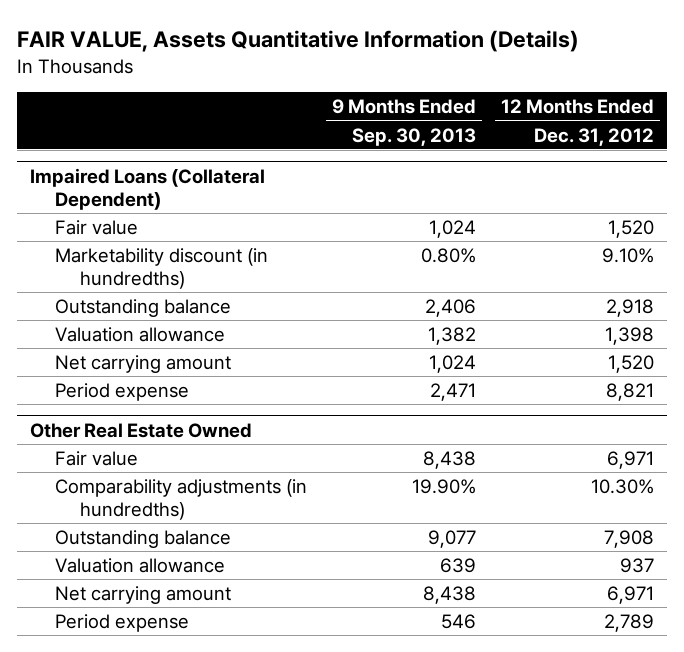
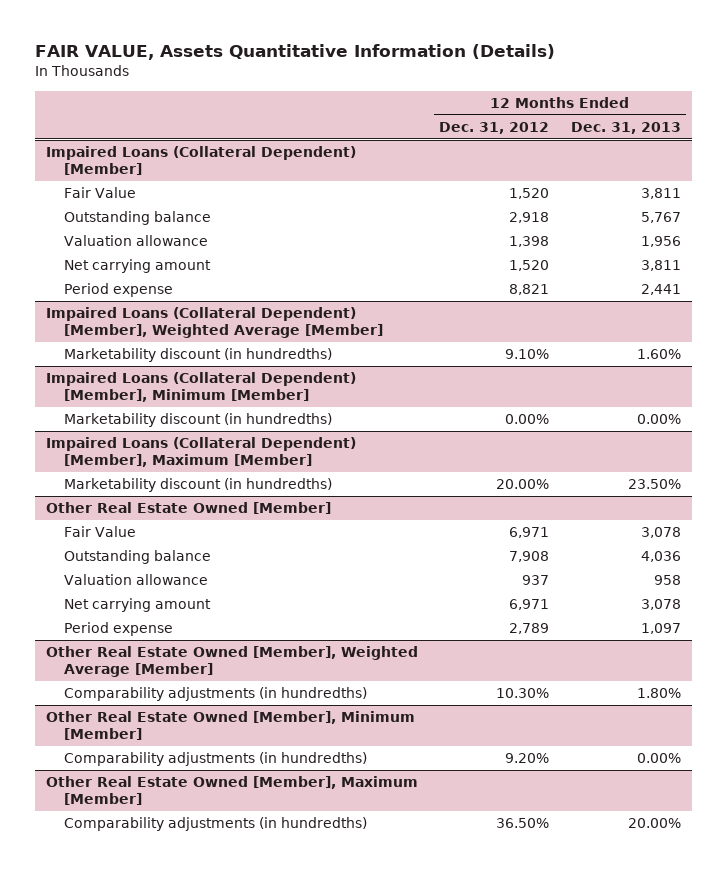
- | 9 Months Ended Sep. 30, 2013 | 12 Months Ended Dec. 31, 2012
+ | 12 Months Ended Dec. 31, 2012 | 12 Months Ended Dec. 31, 2013
- Impaired Loans (Collateral Dependent)
- Fair value | 1,024 | 1,520
- Marketability discount (in hundredths) | 0.80% | 9.10%
+ Impaired Loans (Collateral Dependent) [Member]
+ Fair Value | 1,520 | 3,811
- Other Real Estate Owned
- Fair value | 8,438 | 6,971
- Comparability adjustments (in hundredths) | 19.90% | 10.30%
+ Impaired Loans (Collateral Dependent) [Member], Weighted Average [Member]
+ Marketability discount (in hundredths) | 9.10% | 1.60%
+ Impaired Loans (Collateral Dependent) [Member], Minimum [Member]
+ Marketability discount (in hundredths) | 0.00% | 0.00%
+ Impaired Loans (Collateral Dependent) [Member], Maximum [Member]
+ Marketability discount (in hundredths) | 20.00% | 23.50%
+ Other Real Estate Owned [Member]
+ Fair Value | 6,971 | 3,078
+ Other Real Estate Owned [Member], Weighted Average [Member]
+ Comparability adjustments (in hundredths) | 10.30% | 1.80%
+ Other Real Estate Owned [Member], Minimum [Member]
+ Comparability adjustments (in hundredths) | 9.20% | 0.00%
+ Other Real Estate Owned [Member], Maximum [Member]
+ Comparability adjustments (in hundredths) | 36.50% | 20.00%

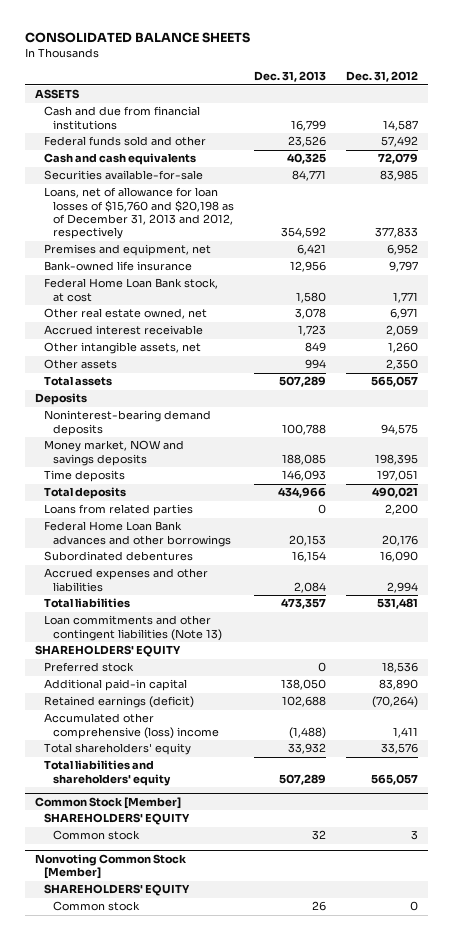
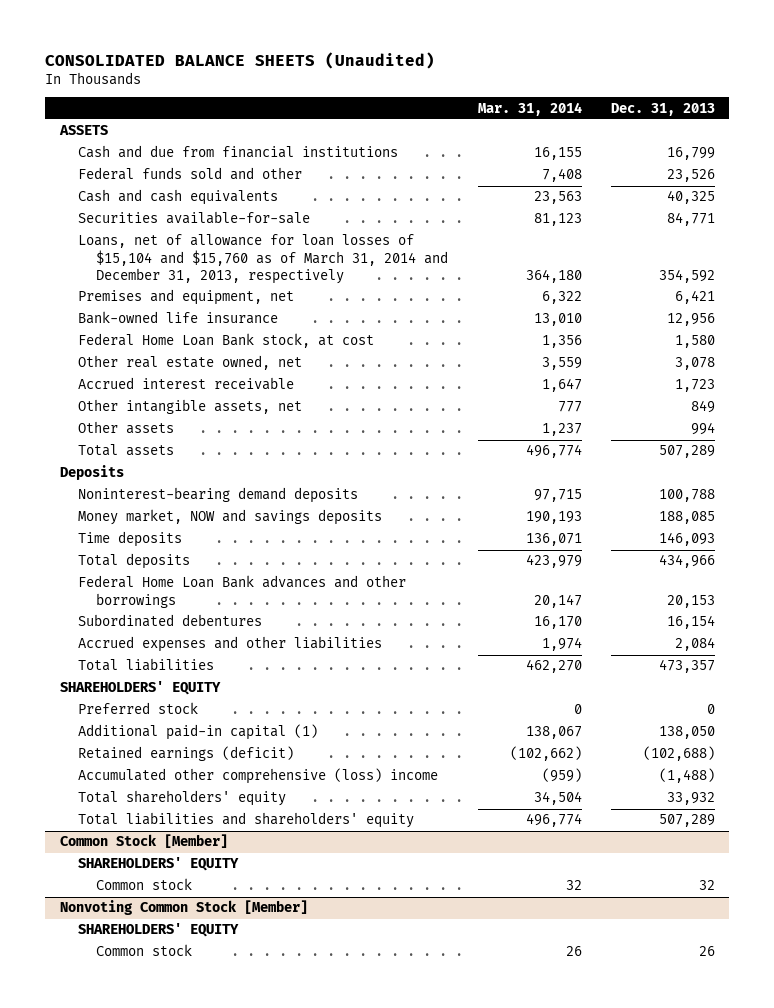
- CONSOLIDATED BALANCE SHEETS
+ CONSOLIDATED BALANCE SHEETS (Unaudited)
- | Dec. 31, 2013 | Dec. 31, 2012
+ | Mar. 31, 2014 | Dec. 31, 2013
- Loans, net of allowance for loan losses of $15,760 and $20,198 as of December 31, 2013 and 2012, respectively | 354,592 | 377,833
+ Loans, net of allowance for loan losses of $15,104 and $15,760 as of March 31, 2014 and December 31, 2013, respectively | 364,180 | 354,592
- Loans from related parties | 0 | 2,200
- Loan commitments and other contingent liabilities (Note 13)
- Additional paid-in capital | 138,050 | 83,890
- Retained earnings (deficit) | 102,688 | (70,264)
+ Additional paid-in capital (1) | 138,067 | 138,050
+ Retained earnings (deficit) | (102,662) | (102,688)

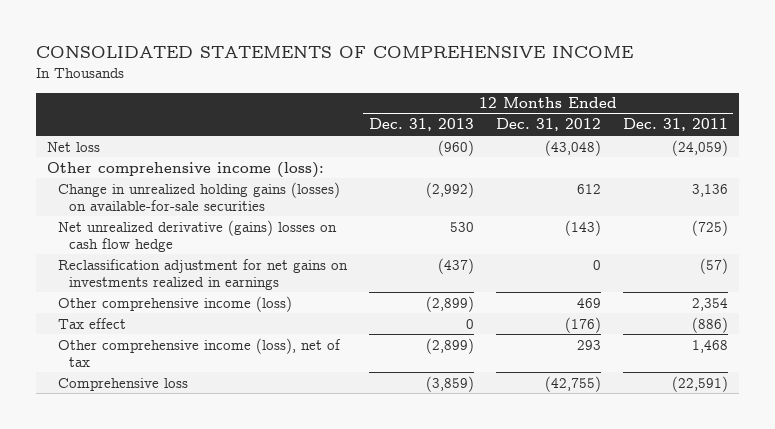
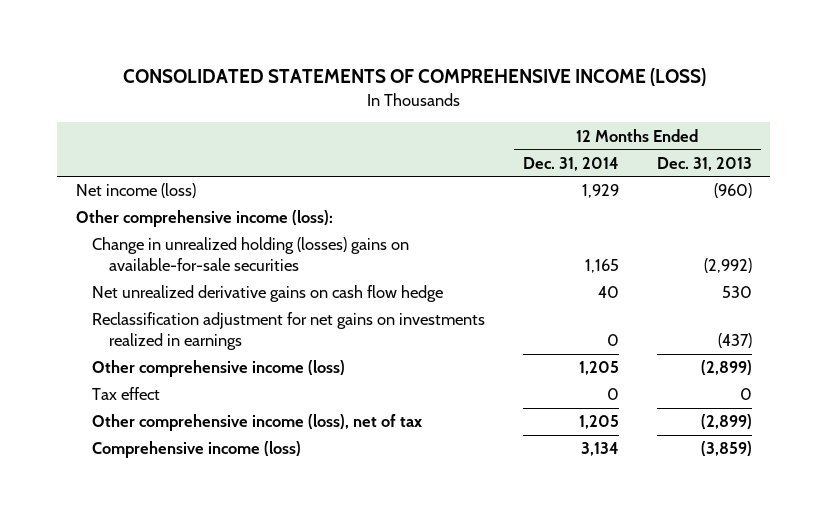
- CONSOLIDATED STATEMENTS OF COMPREHENSIVE INCOME
+ CONSOLIDATED STATEMENTS OF COMPREHENSIVE INCOME (LOSS)
- | 12 Months Ended Dec. 31, 2013 | 12 Months Ended Dec. 31, 2012 | 12 Months Ended Dec. 31, 2011
+ | 12 Months Ended Dec. 31, 2014 | 12 Months Ended Dec. 31, 2013
- Net loss | (960) | (43,048) | (24,059)
+ Net income (loss) | 1,929 | (960)
- Change in unrealized holding gains (losses) on available-for-sale securities | (2,992) | 612 | 3,136
- Net unrealized derivative (gains) losses on cash flow hedge | 530 | (143) | (725)
+ Change in unrealized holding (losses) gains on available-for-sale securities | 1,165 | (2,992)
+ Net unrealized derivative gains on cash flow hedge | 40 | 530
- Comprehensive loss | (3,859) | (42,755) | (22,591)
+ Comprehensive income (loss) | 3,134 | (3,859)

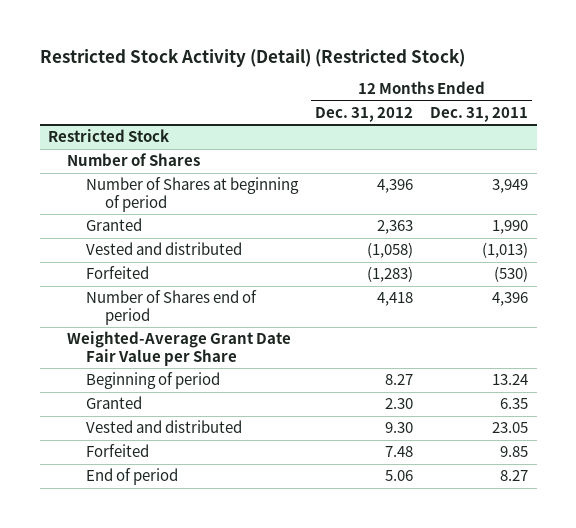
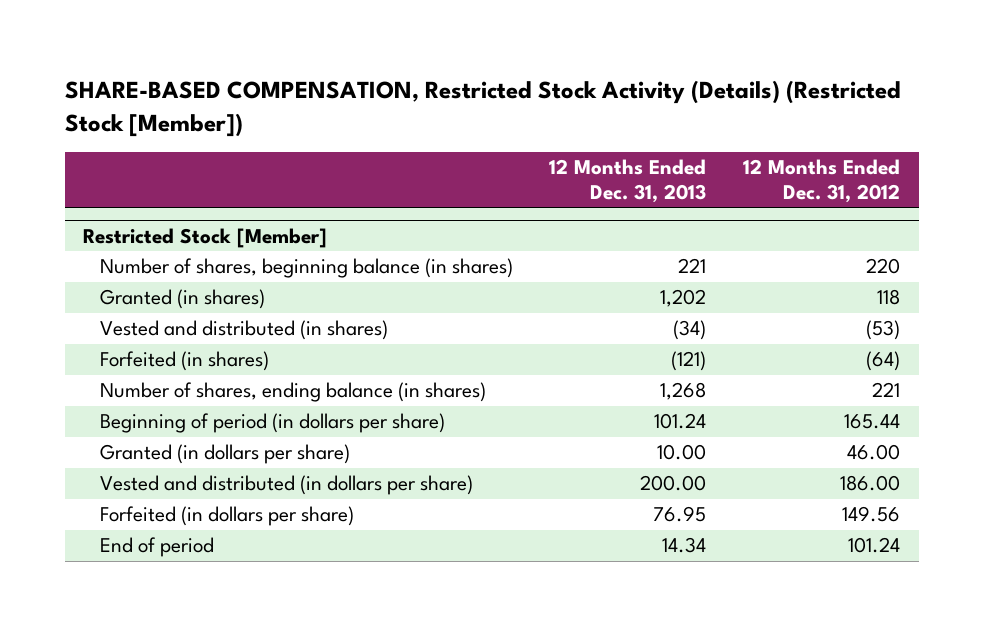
- Restricted Stock Activity (Detail) (Restricted Stock)
+ SHARE-BASED COMPENSATION, Restricted Stock Activity (Details) (Restricted Stock [Member])
- | 12 Months Ended Dec. 31, 2012 | 12 Months Ended Dec. 31, 2011
+ | 12 Months Ended Dec. 31, 2013 | 12 Months Ended Dec. 31, 2012
- Restricted Stock
- Number of Shares
- Number of Shares at beginning of period | 4,396 | 3,949
- Granted | 2,363 | 1,990
- Vested and distributed | (1,058) | (1,013)
- Forfeited | (1,283) | (530)
- Number of Shares end of period | 4,418 | 4,396
- Weighted-Average Grant Date Fair Value per Share
- Beginning of period | 8.27 | 13.24
- Granted | 2.30 | 6.35
- Vested and distributed | 9.30 | 23.05
- Forfeited | 7.48 | 9.85
- End of period | 5.06 | 8.27
+ Restricted Stock [Member]
+ Number of shares, beginning balance (in shares) | 221 | 220
+ Granted (in shares) | 1,202 | 118
+ Vested and distributed (in shares) | (34) | (53)
+ Forfeited (in shares) | (121) | (64)
+ Number of shares, ending balance (in shares) | 1,268 | 221
+ Beginning of period (in dollars per share) | 101.24 | 165.44
+ Granted (in dollars per share) | 10.00 | 46.00
+ Vested and distributed (in dollars per share) | 200.00 | 186.00
+ Forfeited (in dollars per share) | 76.95 | 149.56
+ End of period | 14.34 | 101.24

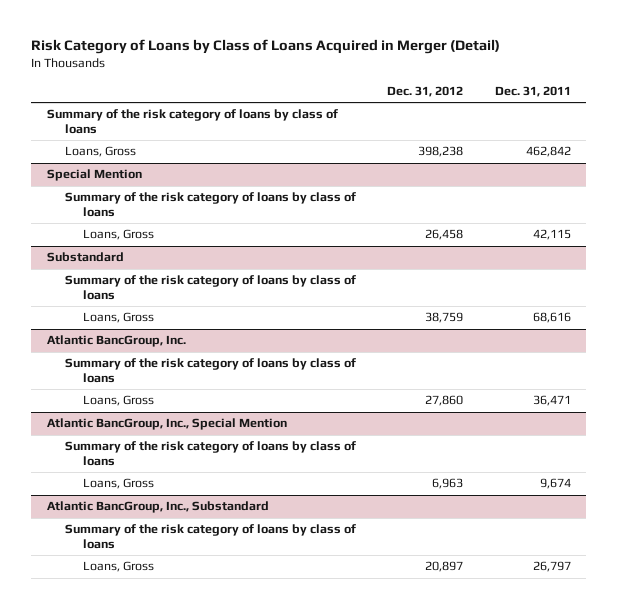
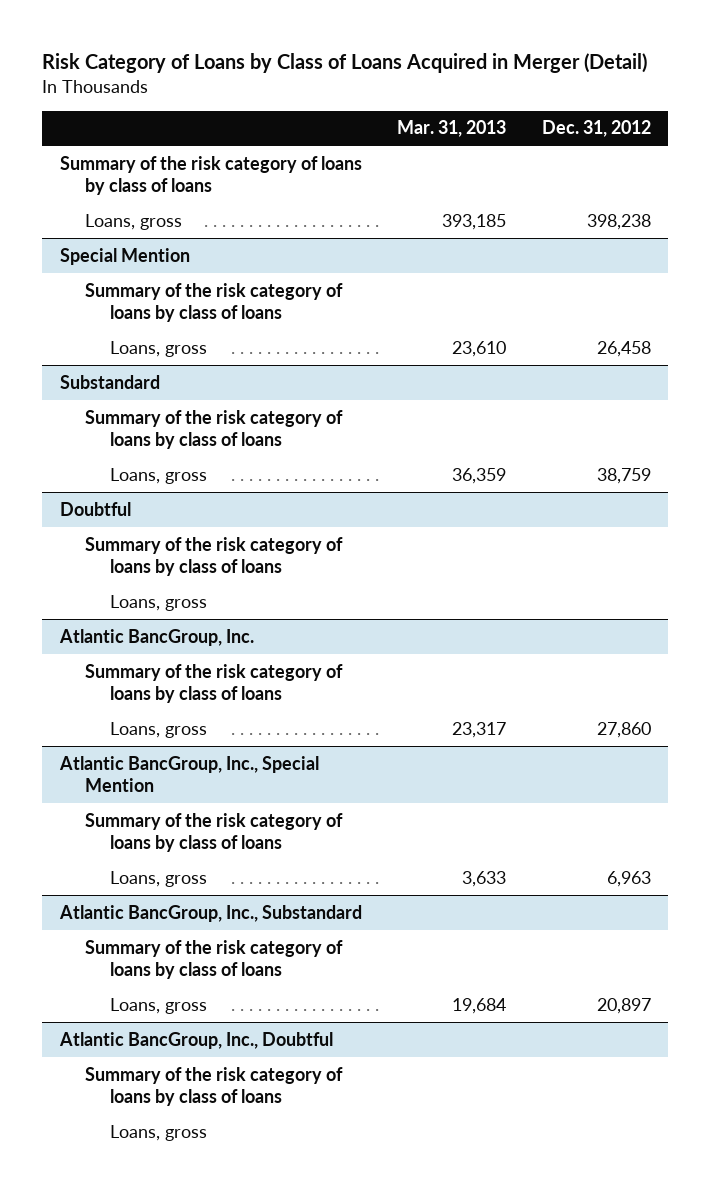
- | Dec. 31, 2012 | Dec. 31, 2011
+ | Mar. 31, 2013 | Dec. 31, 2012
- Loans, Gross | 398,238 | 462,842
+ Loans, gross | 393,185 | 398,238
@ Special Mention
- Loans, Gross | 26,458 | 42,115
+ Loans, gross | 23,610 | 26,458
@ Substandard
- Loans, Gross | 38,759 | 68,616
+ Loans, gross | 36,359 | 38,759
+ Doubtful
+ Summary of the risk category of loans by class of loans
+ Loans, gross
@ Atlantic BancGroup, Inc.
- Loans, Gross | 27,860 | 36,471
+ Loans, gross | 23,317 | 27,860
@ Atlantic BancGroup, Inc., Special Mention
- Loans, Gross | 6,963 | 9,674
+ Loans, gross | 3,633 | 6,963
@ Atlantic BancGroup, Inc., Substandard
- Loans, Gross | 20,897 | 26,797
+ Loans, gross | 19,684 | 20,897
+ Atlantic BancGroup, Inc., Doubtful
+ Summary of the risk category of loans by class of loans
+ Loans, gross

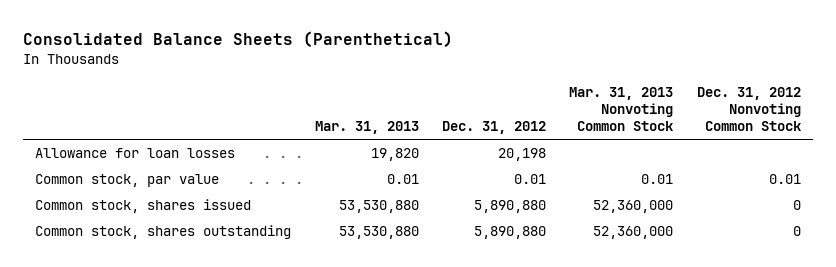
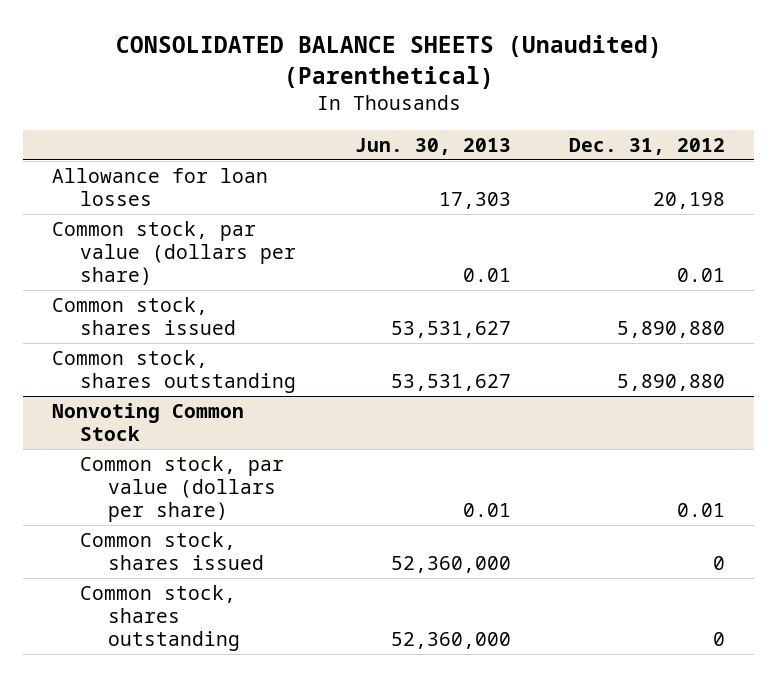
- Consolidated Balance Sheets (Parenthetical)
+ CONSOLIDATED BALANCE SHEETS (Unaudited) (Parenthetical)
- | Mar. 31, 2013 | Dec. 31, 2012 | Mar. 31, 2013 Nonvoting Common Stock | Dec. 31, 2012 Nonvoting Common Stock
+ | Jun. 30, 2013 | Dec. 31, 2012
- Common stock, par value | 0.01 | 0.01 | 0.01 | 0.01
+ Common stock, par value (dollars per share) | 0.01 | 0.01
+ Nonvoting Common Stock
+ Common stock, par value (dollars per share) | 0.01 | 0.01
+ Common stock, shares issued | 52,360,000 | 0
+ Common stock, shares outstanding | 52,360,000 | 0

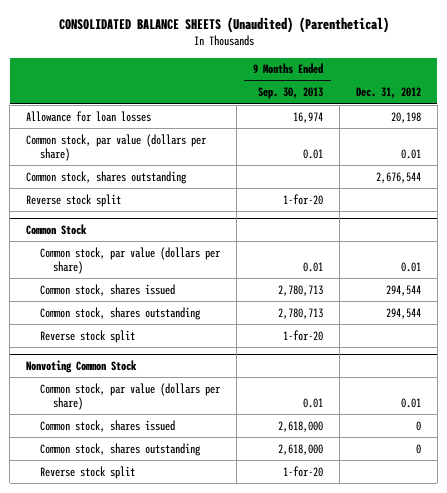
- | Jun. 30, 2013 | Dec. 31, 2012
+ | 9 Months Ended Sep. 30, 2013 | Dec. 31, 2012
- Common stock, shares issued | 53,531,627 | 5,890,880
- Common stock, shares outstanding | 53,531,627 | 5,890,880
+ Common stock, shares outstanding | | 2,676,544
+ Reverse stock split | 1-for-20 |
+ Common Stock
+ Common stock, par value (dollars per share) | 0.01 | 0.01
+ Common stock, shares issued | 2,780,713 | 294,544
+ Common stock, shares outstanding | 2,780,713 | 294,544
+ Reverse stock split | 1-for-20 |
@ Nonvoting Common Stock
+ Reverse stock split | 1-for-20 |

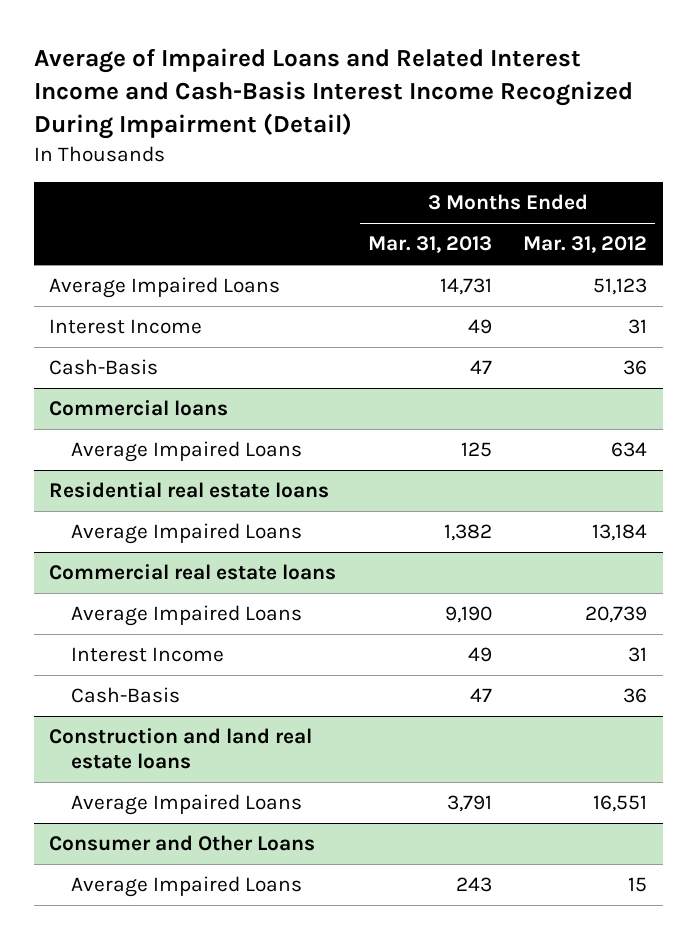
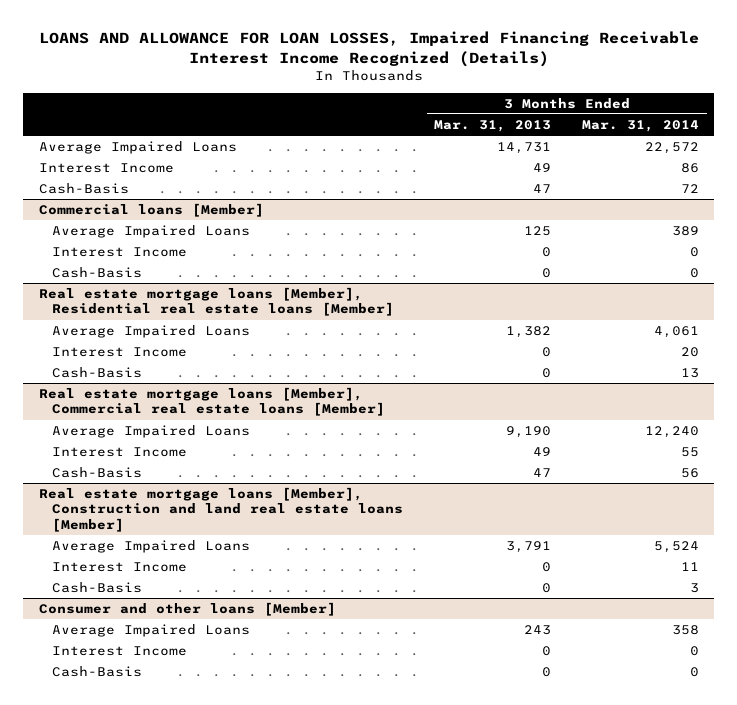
- Average of Impaired Loans and Related Interest Income and Cash-Basis Interest Income Recognized During Impairment (Detail)
+ LOANS AND ALLOWANCE FOR LOAN LOSSES, Impaired Financing Receivable Interest Income Recognized (Details)
- | 3 Months Ended Mar. 31, 2013 | 3 Months Ended Mar. 31, 2012
+ | 3 Months Ended Mar. 31, 2013 | 3 Months Ended Mar. 31, 2014
- Commercial loans
+ Commercial loans [Member]
- Residential real estate loans
+ Interest Income | 0 | 0
+ Cash-Basis | 0 | 0
+ Real estate mortgage loans [Member], Residential real estate loans [Member]
- Commercial real estate loans
+ Interest Income | 0 | 20
+ Cash-Basis | 0 | 13
+ Real estate mortgage loans [Member], Commercial real estate loans [Member]
- Construction and land real estate loans
+ Real estate mortgage loans [Member], Construction and land real estate loans [Member]
- Consumer and Other Loans
+ Interest Income | 0 | 11
+ Cash-Basis | 0 | 3
+ Consumer and other loans [Member]
+ Interest Income | 0 | 0
+ Cash-Basis | 0 | 0

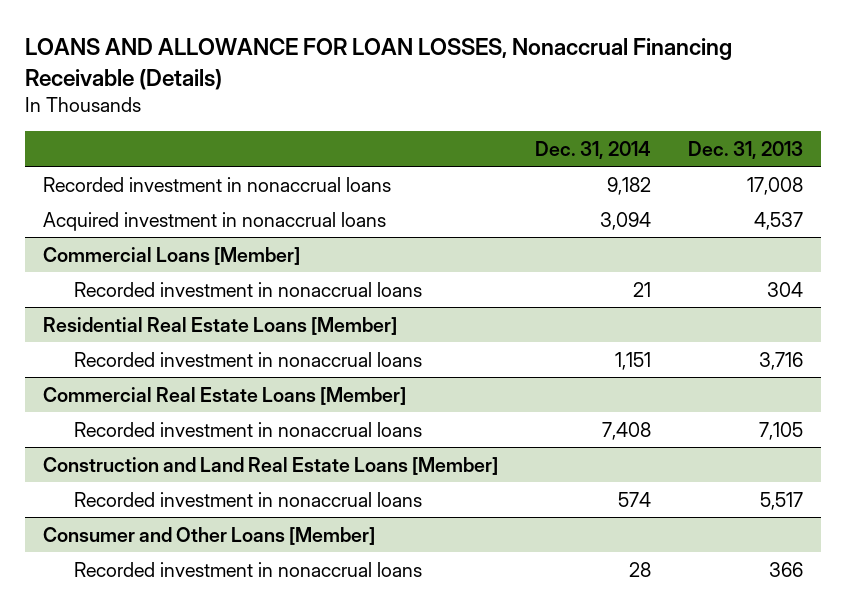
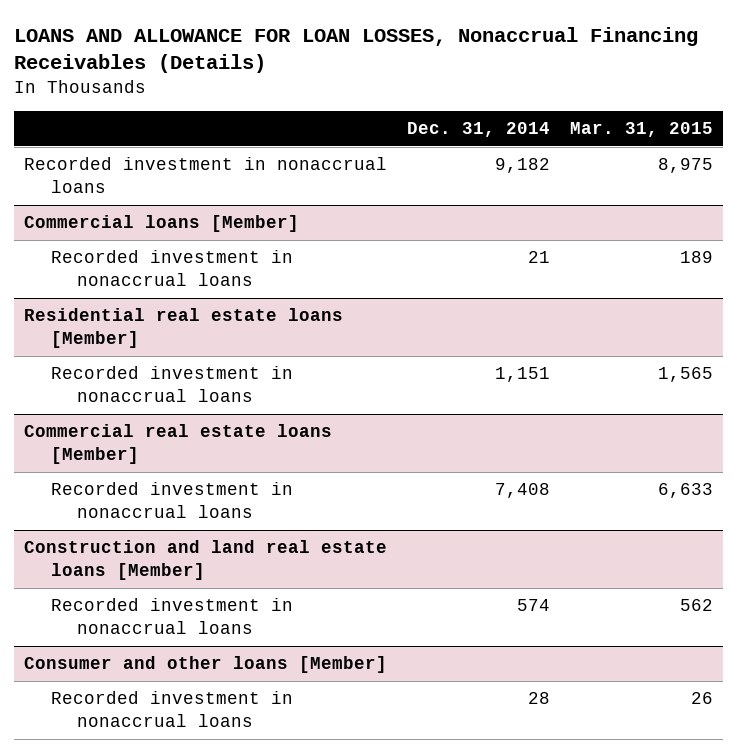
- LOANS AND ALLOWANCE FOR LOAN LOSSES, Nonaccrual Financing Receivable (Details)
+ LOANS AND ALLOWANCE FOR LOAN LOSSES, Nonaccrual Financing Receivables (Details)
- | Dec. 31, 2014 | Dec. 31, 2013
+ | Dec. 31, 2014 | Mar. 31, 2015
- Acquired investment in nonaccrual loans | 3,094 | 4,537
- Commercial Loans [Member]
+ Commercial loans [Member]
- Residential Real Estate Loans [Member]
+ Residential real estate loans [Member]
- Commercial Real Estate Loans [Member]
+ Commercial real estate loans [Member]
- Construction and Land Real Estate Loans [Member]
+ Construction and land real estate loans [Member]
- Consumer and Other Loans [Member]
+ Consumer and other loans [Member]

